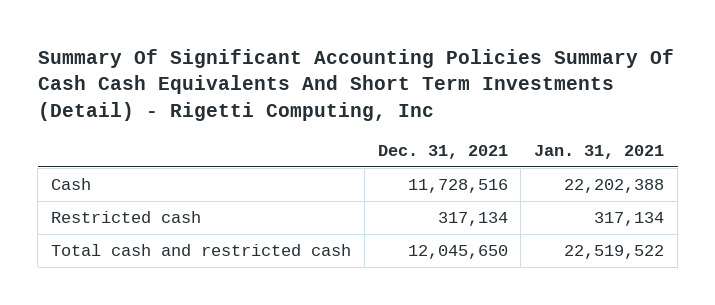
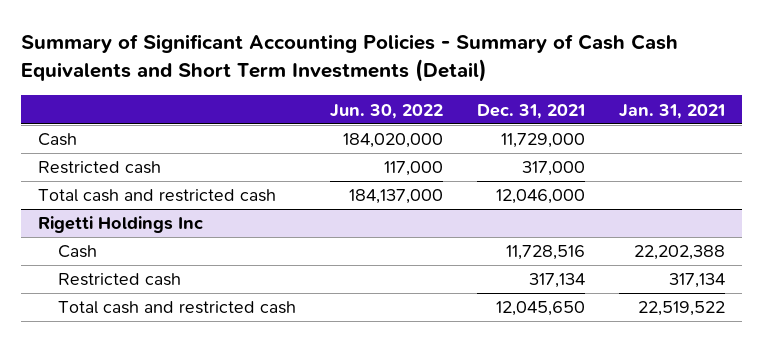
- Summary Of Significant Accounting Policies Summary Of Cash Cash Equivalents And Short Term Investments (Detail) - Rigetti Computing, Inc
+ Summary of Significant Accounting Policies - Summary of Cash Cash Equivalents and Short Term Investments (Detail)
- | Dec. 31, 2021 | Jan. 31, 2021
+ | Jun. 30, 2022 | Dec. 31, 2021 | Jan. 31, 2021
+ Cash | 184,020,000 | 11,729,000 |
+ Restricted cash | 117,000 | 317,000 |
+ Total cash and restricted cash | 184,137,000 | 12,046,000 |
+ Rigetti Holdings Inc

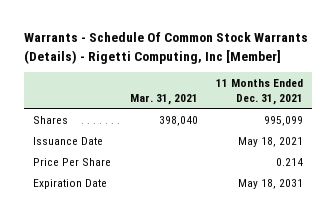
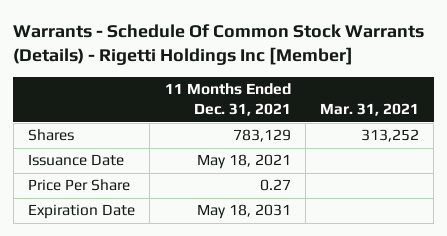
- Warrants - Schedule Of Common Stock Warrants (Details) - Rigetti Computing, Inc [Member]
+ Warrants - Schedule Of Common Stock Warrants (Details) - Rigetti Holdings Inc [Member]
- | Mar. 31, 2021 | 11 Months Ended Dec. 31, 2021
+ | 11 Months Ended Dec. 31, 2021 | Mar. 31, 2021
- Shares | 398,040 | 995,099
+ Shares | 783,129 | 313,252
- Price Per Share | | 0.214
+ Price Per Share | 0.27 |

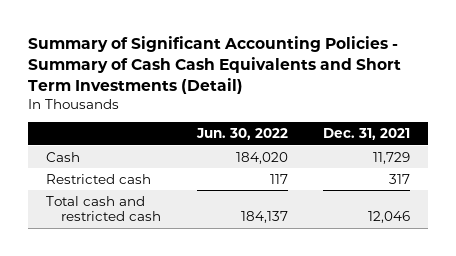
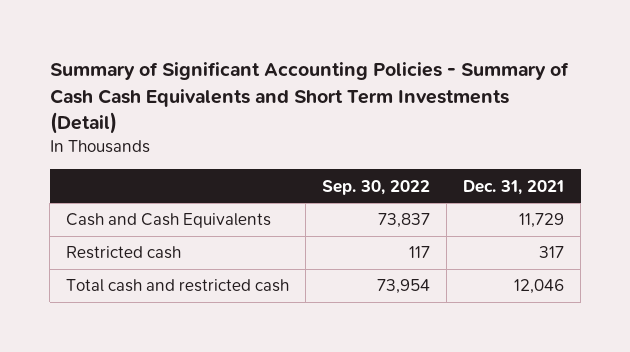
- | Jun. 30, 2022 | Dec. 31, 2021
+ | Sep. 30, 2022 | Dec. 31, 2021
- Cash | 184,020 | 11,729
+ Cash and Cash Equivalents | 73,837 | 11,729

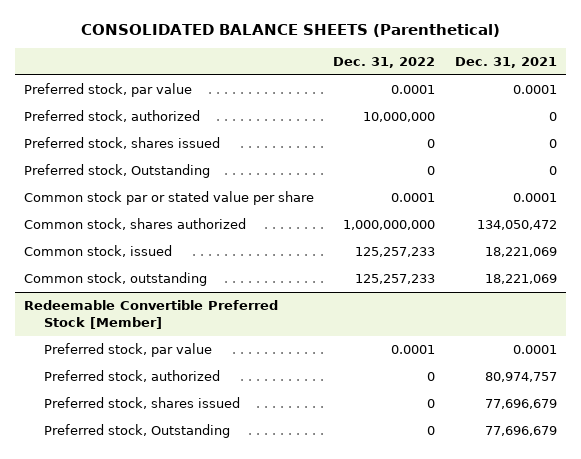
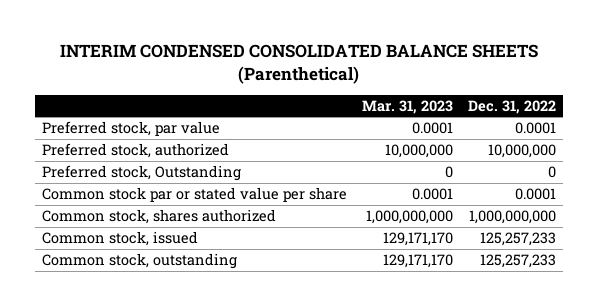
- CONSOLIDATED BALANCE SHEETS (Parenthetical)
+ INTERIM CONDENSED CONSOLIDATED BALANCE SHEETS (Parenthetical)
- | Dec. 31, 2022 | Dec. 31, 2021
+ | Mar. 31, 2023 | Dec. 31, 2022
- Preferred stock, shares issued | 0 | 0
- Redeemable Convertible Preferred Stock [Member]
- Preferred stock, par value | 0.0001 | 0.0001
- Preferred stock, authorized | 0 | 80,974,757
- Preferred stock, shares issued | 0 | 77,696,679
- Preferred stock, Outstanding | 0 | 77,696,679

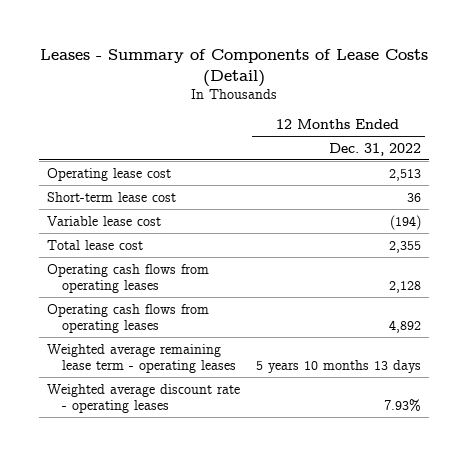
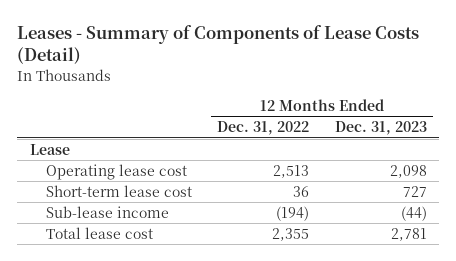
- | 12 Months Ended Dec. 31, 2022
+ | 12 Months Ended Dec. 31, 2022 | 12 Months Ended Dec. 31, 2023
+ Lease
- Variable lease cost | (194)
+ Sub-lease income | (194) | (44)
- Operating cash flows from operating leases | 2,128
- Operating cash flows from operating leases | 4,892
- Weighted average remaining lease term - operating leases | 5 years 10 months 13 days
- Weighted average discount rate - operating leases | 7.93%

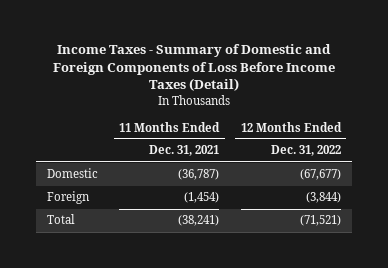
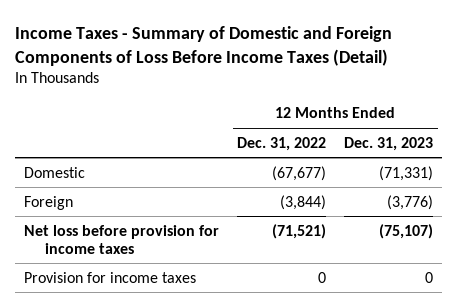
- | 11 Months Ended Dec. 31, 2021 | 12 Months Ended Dec. 31, 2022
+ | 12 Months Ended Dec. 31, 2022 | 12 Months Ended Dec. 31, 2023
- Total | (38,241) | (71,521)
+ Net loss before provision for income taxes | (71,521) | (75,107)
+ Provision for income taxes | 0 | 0

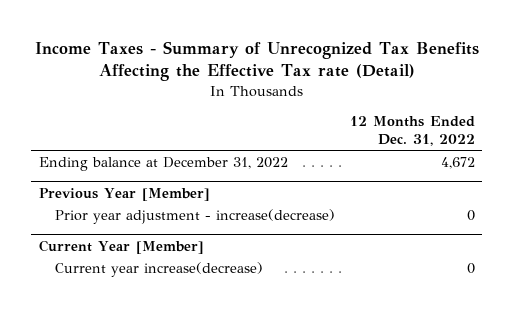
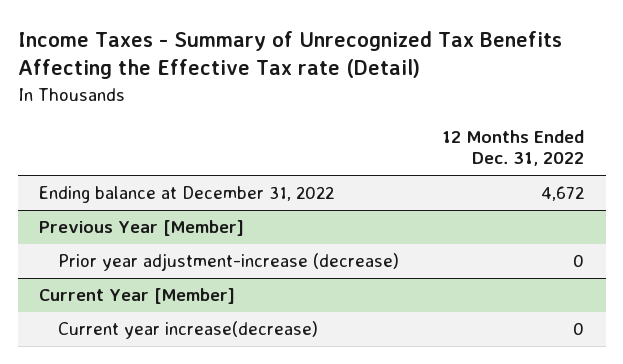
@ Previous Year [Member]
- Prior year adjustment - increase(decrease) | 0
+ Prior year adjustment-increase (decrease) | 0

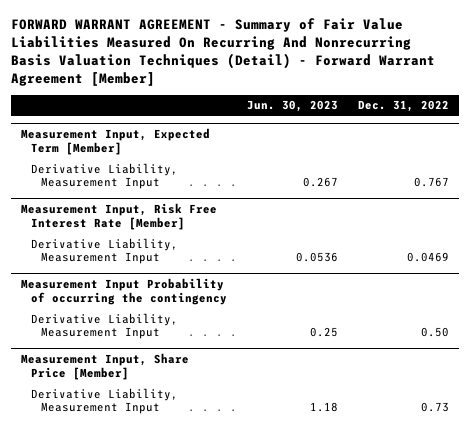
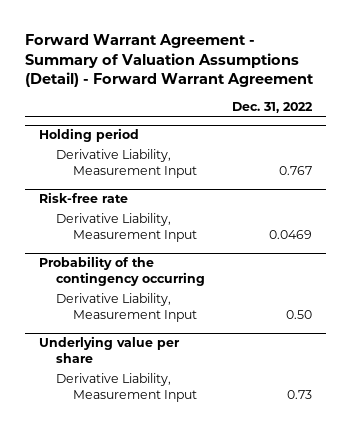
- FORWARD WARRANT AGREEMENT - Summary of Fair Value Liabilities Measured On Recurring And Nonrecurring Basis Valuation Techniques (Detail) - Forward Warrant Agreement [Member]
+ Forward Warrant Agreement - Summary of Valuation Assumptions (Detail) - Forward Warrant Agreement
- | Jun. 30, 2023 | Dec. 31, 2022
+ | Dec. 31, 2022
- Measurement Input, Expected Term [Member]
+ Holding period
- Measurement Input, Risk Free Interest Rate [Member]
+ Risk-free rate
- Measurement Input Probability of occurring the contingency
+ Probability of the contingency occurring
- Measurement Input, Share Price [Member]
+ Underlying value per share

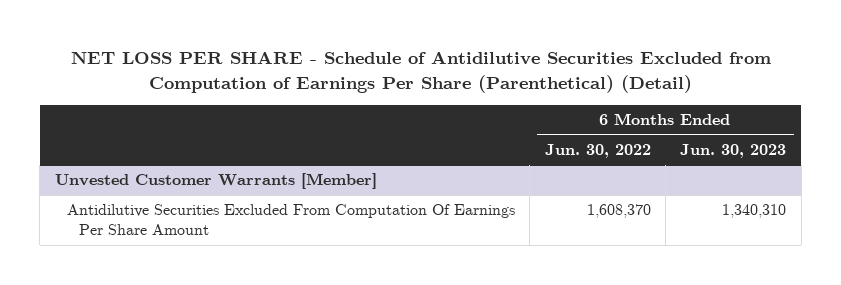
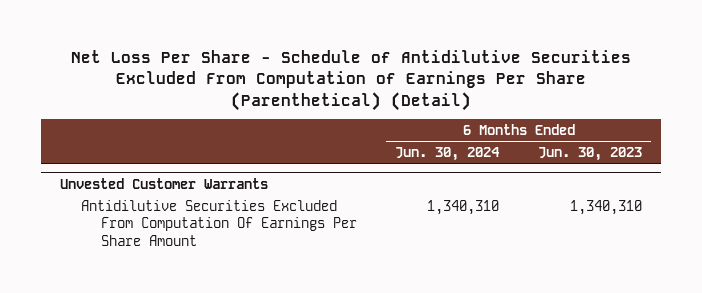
- NET LOSS PER SHARE - Schedule of Antidilutive Securities Excluded from Computation of Earnings Per Share (Parenthetical) (Detail)
+ Net Loss Per Share - Schedule of Antidilutive Securities Excluded From Computation of Earnings Per Share (Parenthetical) (Detail)
- | 6 Months Ended Jun. 30, 2022 | 6 Months Ended Jun. 30, 2023
+ | 6 Months Ended Jun. 30, 2024 | 6 Months Ended Jun. 30, 2023
- Unvested Customer Warrants [Member]
+ Unvested Customer Warrants

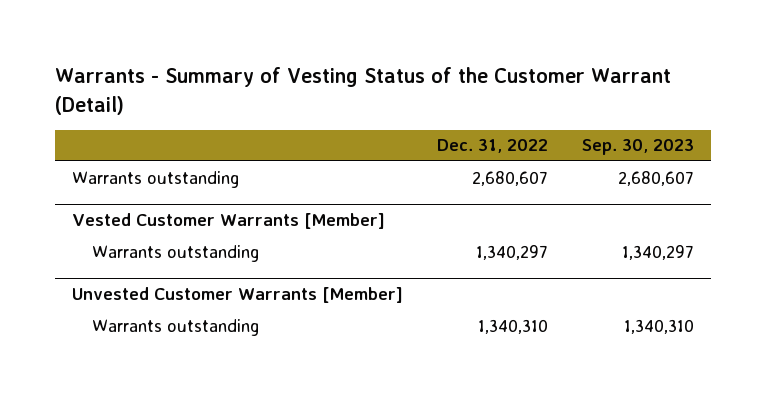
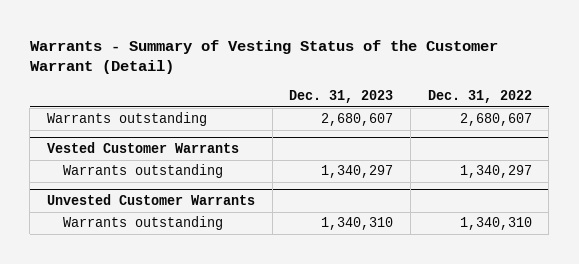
- | Dec. 31, 2022 | Sep. 30, 2023
+ | Dec. 31, 2023 | Dec. 31, 2022
- Vested Customer Warrants [Member]
+ Vested Customer Warrants
- Unvested Customer Warrants [Member]
+ Unvested Customer Warrants

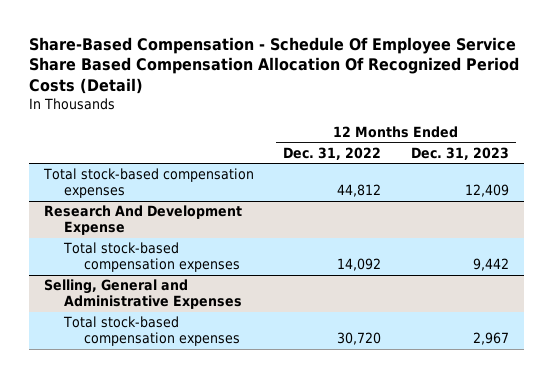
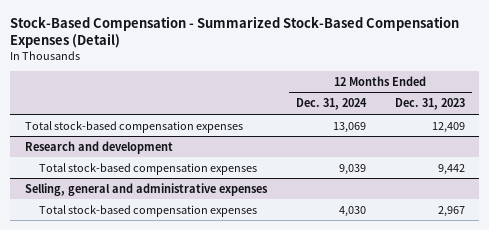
- Share-Based Compensation - Schedule Of Employee Service Share Based Compensation Allocation Of Recognized Period Costs (Detail)
+ Stock-Based Compensation - Summarized Stock-Based Compensation Expenses (Detail)
- | 12 Months Ended Dec. 31, 2022 | 12 Months Ended Dec. 31, 2023
+ | 12 Months Ended Dec. 31, 2024 | 12 Months Ended Dec. 31, 2023
- Research And Development Expense
+ Research and development
- Selling, General and Administrative Expenses
+ Selling, general and administrative expenses

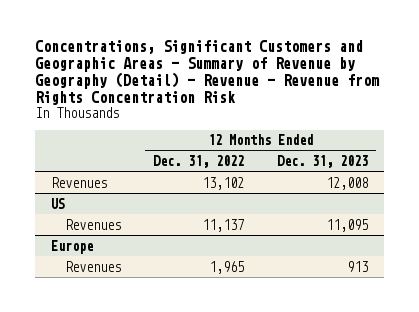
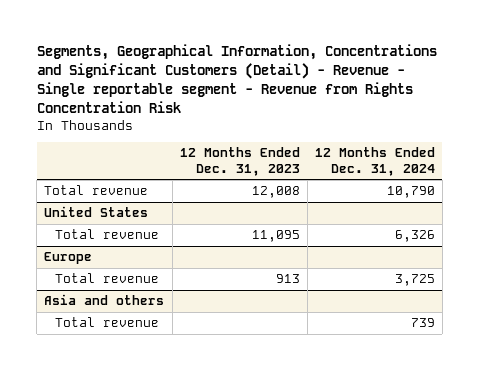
- Concentrations, Significant Customers and Geographic Areas - Summary of Revenue by Geography (Detail) - Revenue - Revenue from Rights Concentration Risk
+ Segments, Geographical Information, Concentrations and Significant Customers (Detail) - Revenue - Single reportable segment - Revenue from Rights Concentration Risk
- | 12 Months Ended Dec. 31, 2022 | 12 Months Ended Dec. 31, 2023
+ | 12 Months Ended Dec. 31, 2023 | 12 Months Ended Dec. 31, 2024
- Revenues | 13,102 | 12,008
- US
- Revenues | 11,137 | 11,095
+ Total revenue | 12,008 | 10,790
+ United States
+ Total revenue | 11,095 | 6,326
@ Europe
- Revenues | 1,965 | 913
+ Total revenue | 913 | 3,725
+ Asia and others
+ Total revenue | | 739

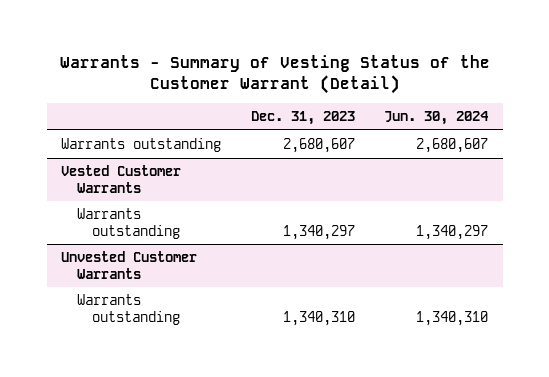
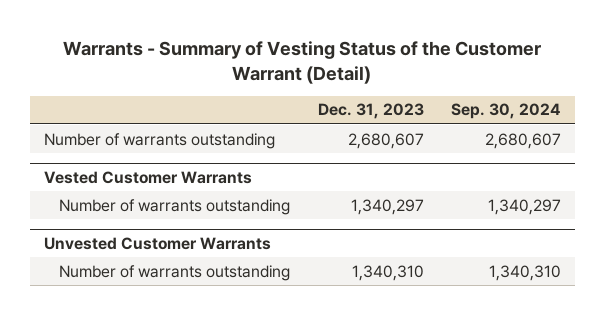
- | Dec. 31, 2023 | Jun. 30, 2024
+ | Dec. 31, 2023 | Sep. 30, 2024
- Warrants outstanding | 2,680,607 | 2,680,607
+ Number of warrants outstanding | 2,680,607 | 2,680,607
@ Vested Customer Warrants
- Warrants outstanding | 1,340,297 | 1,340,297
+ Number of warrants outstanding | 1,340,297 | 1,340,297
@ Unvested Customer Warrants
- Warrants outstanding | 1,340,310 | 1,340,310
+ Number of warrants outstanding | 1,340,310 | 1,340,310

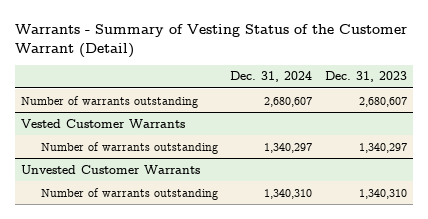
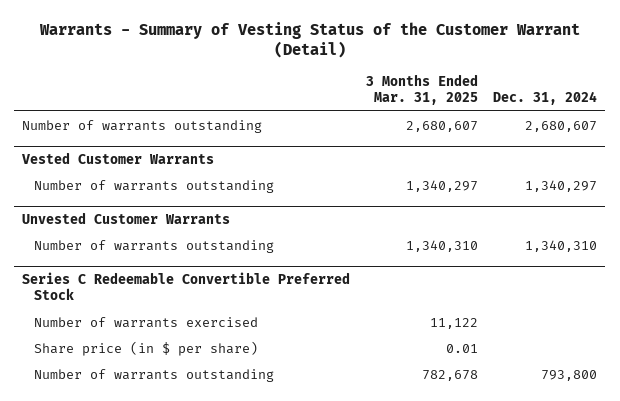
- | Dec. 31, 2024 | Dec. 31, 2023
+ | 3 Months Ended Mar. 31, 2025 | Dec. 31, 2024
+ Series C Redeemable Convertible Preferred Stock
+ Number of warrants exercised | 11,122 |
+ Share price (in $ per share) | 0.01 |
+ Number of warrants outstanding | 782,678 | 793,800

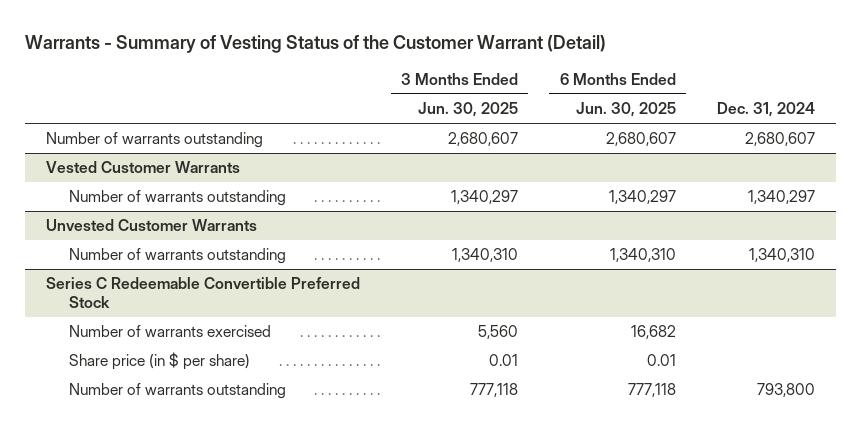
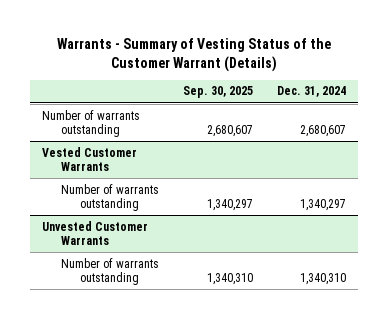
- Warrants - Summary of Vesting Status of the Customer Warrant (Detail)
+ Warrants - Summary of Vesting Status of the Customer Warrant (Details)
- | 3 Months Ended Jun. 30, 2025 | 6 Months Ended Jun. 30, 2025 | Dec. 31, 2024
+ | Sep. 30, 2025 | Dec. 31, 2024
- Series C Redeemable Convertible Preferred Stock
- Number of warrants exercised | 5,560 | 16,682 |
- Share price (in $ per share) | 0.01 | 0.01 |
- Number of warrants outstanding | 777,118 | 777,118 | 793,800

